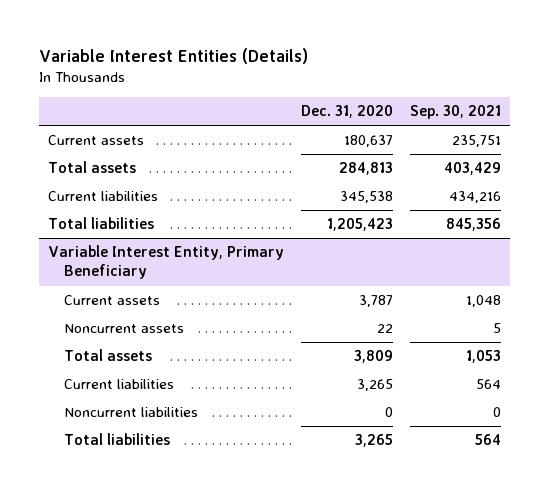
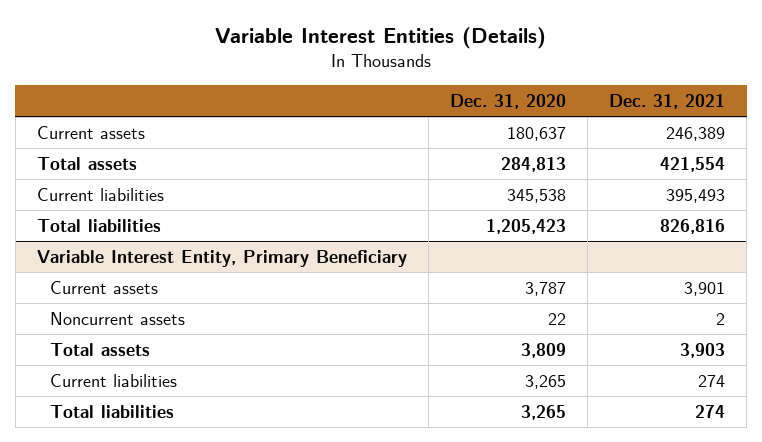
- | Dec. 31, 2020 | Sep. 30, 2021
+ | Dec. 31, 2020 | Dec. 31, 2021
@ Variable Interest Entity, Primary Beneficiary
- Noncurrent liabilities | 0 | 0

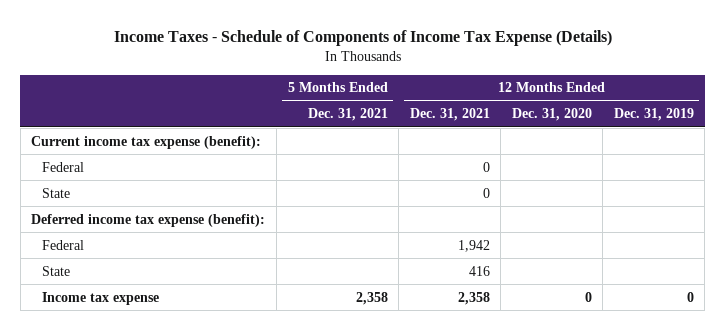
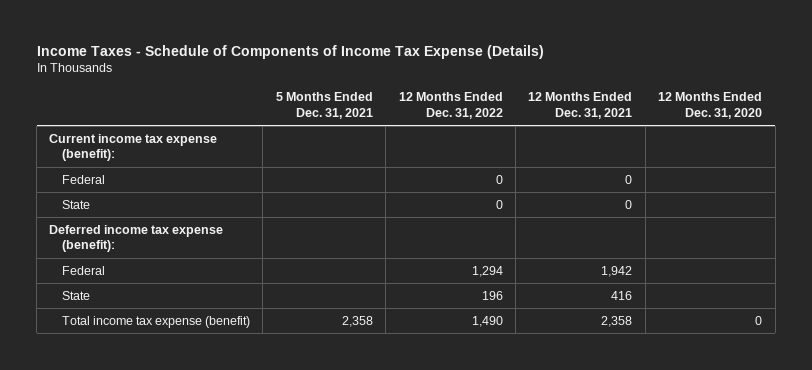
- | 5 Months Ended Dec. 31, 2021 | 12 Months Ended Dec. 31, 2021 | 12 Months Ended Dec. 31, 2020 | 12 Months Ended Dec. 31, 2019
+ | 5 Months Ended Dec. 31, 2021 | 12 Months Ended Dec. 31, 2022 | 12 Months Ended Dec. 31, 2021 | 12 Months Ended Dec. 31, 2020
- Income tax expense | 2,358 | 2,358 | 0 | 0
+ Total income tax expense (benefit) | 2,358 | 1,490 | 2,358 | 0

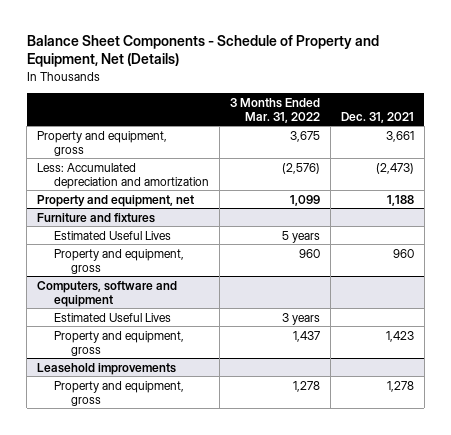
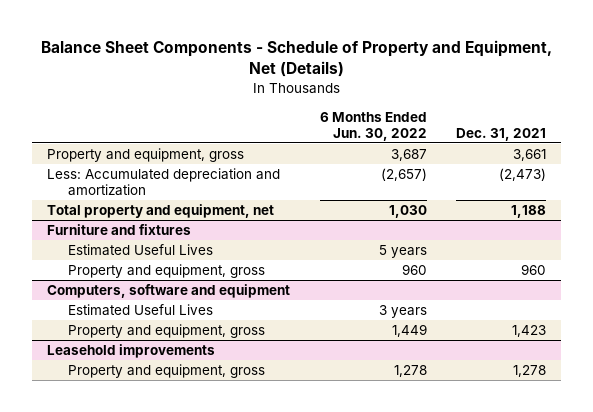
- | 3 Months Ended Mar. 31, 2022 | Dec. 31, 2021
+ | 6 Months Ended Jun. 30, 2022 | Dec. 31, 2021
- Property and equipment, net | 1,099 | 1,188
+ Total property and equipment, net | 1,030 | 1,188

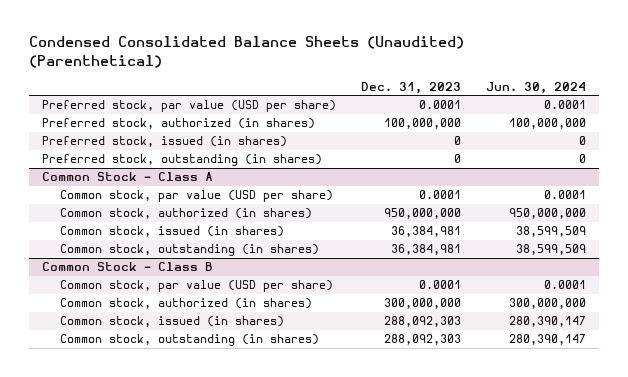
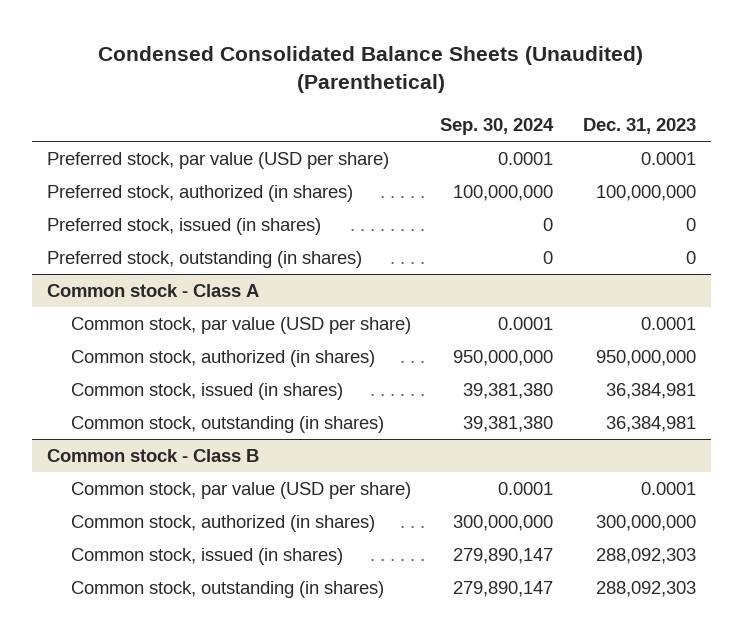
- | Dec. 31, 2023 | Jun. 30, 2024
+ | Sep. 30, 2024 | Dec. 31, 2023
- Common Stock - Class A
+ Common stock - Class A
- Common Stock - Class B
+ Common stock - Class B

